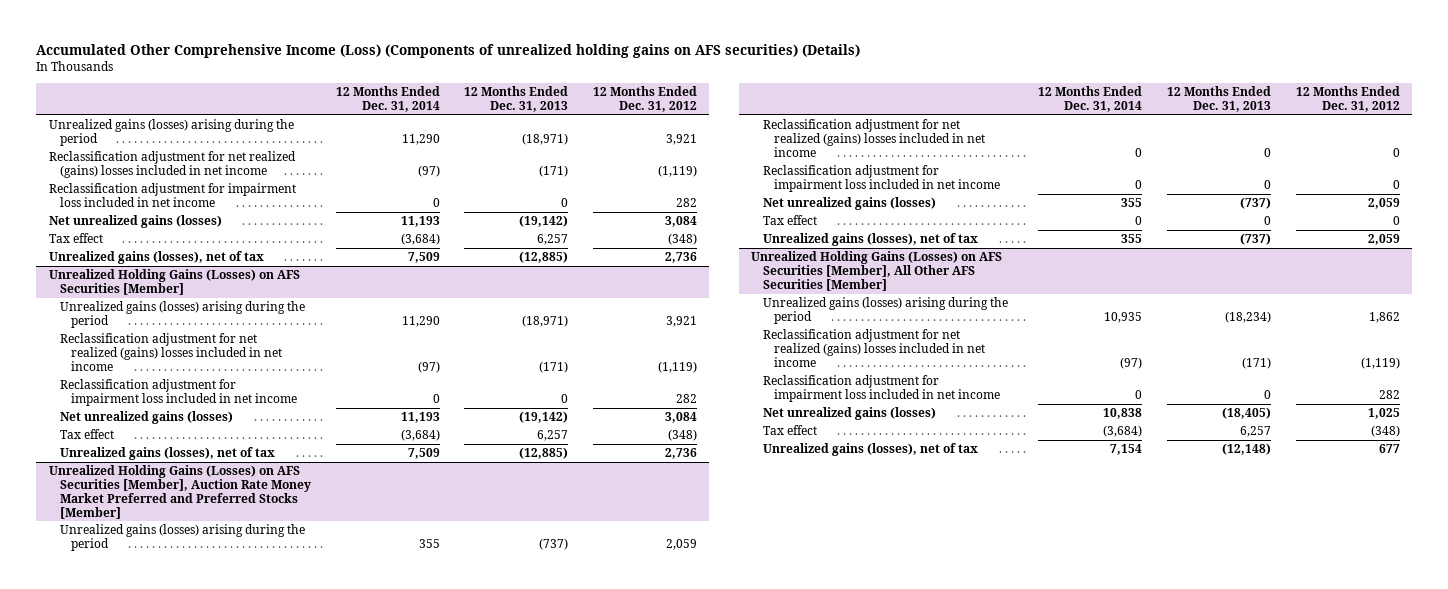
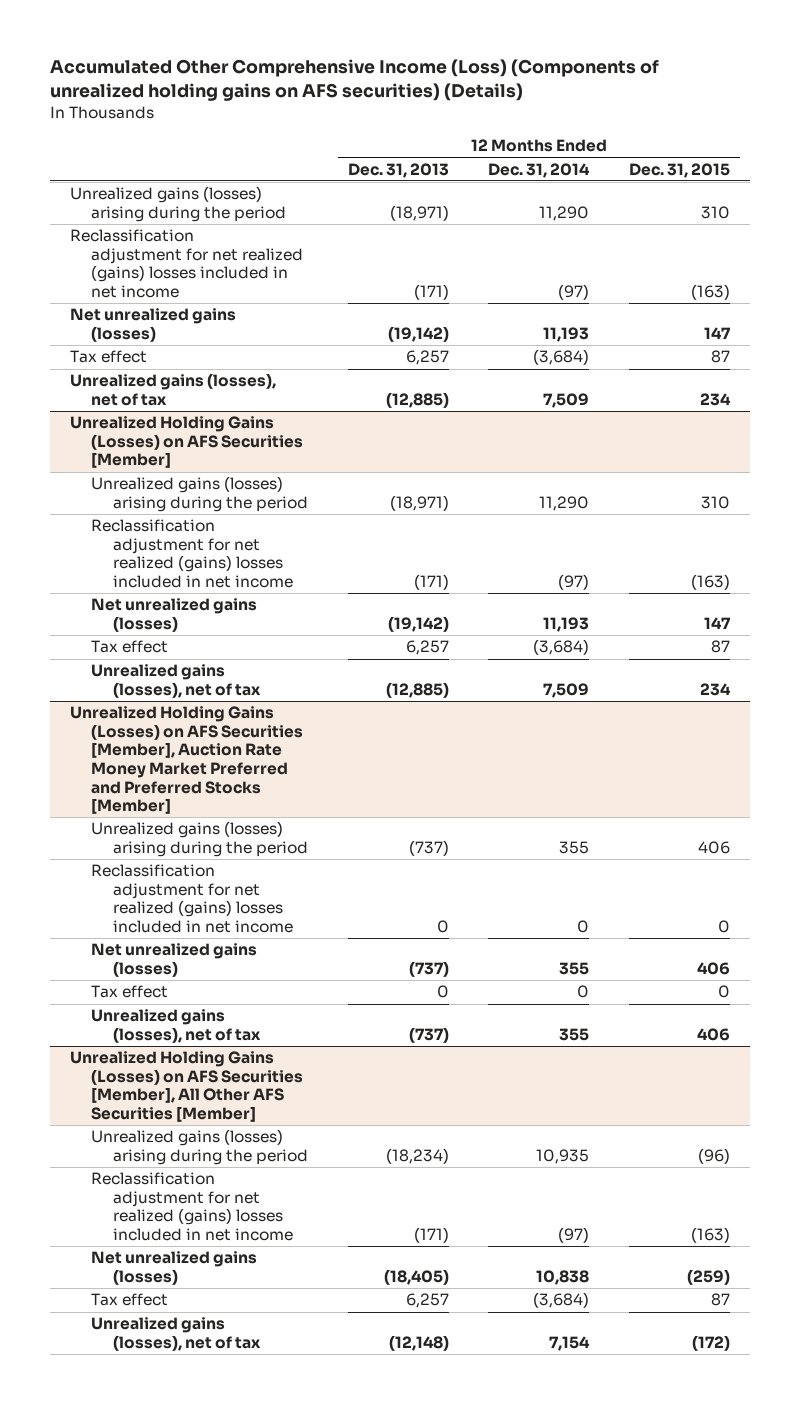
- | 12 Months Ended Dec. 31, 2014 | 12 Months Ended Dec. 31, 2013 | 12 Months Ended Dec. 31, 2012
+ | 12 Months Ended Dec. 31, 2013 | 12 Months Ended Dec. 31, 2014 | 12 Months Ended Dec. 31, 2015
- Reclassification adjustment for impairment loss included in net income | 0 | 0 | 282
@ Unrealized Holding Gains (Losses) on AFS Securities [Member]
- Reclassification adjustment for impairment loss included in net income | 0 | 0 | 282
@ Unrealized Holding Gains (Losses) on AFS Securities [Member], Auction Rate Money Market Preferred and Preferred Stocks [Member]
- Reclassification adjustment for impairment loss included in net income | 0 | 0 | 0
@ Unrealized Holding Gains (Losses) on AFS Securities [Member], All Other AFS Securities [Member]
- Reclassification adjustment for impairment loss included in net income | 0 | 0 | 282

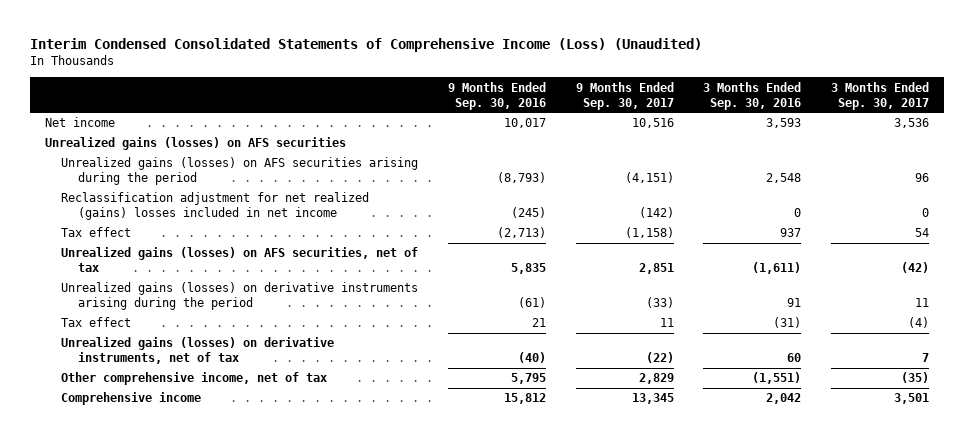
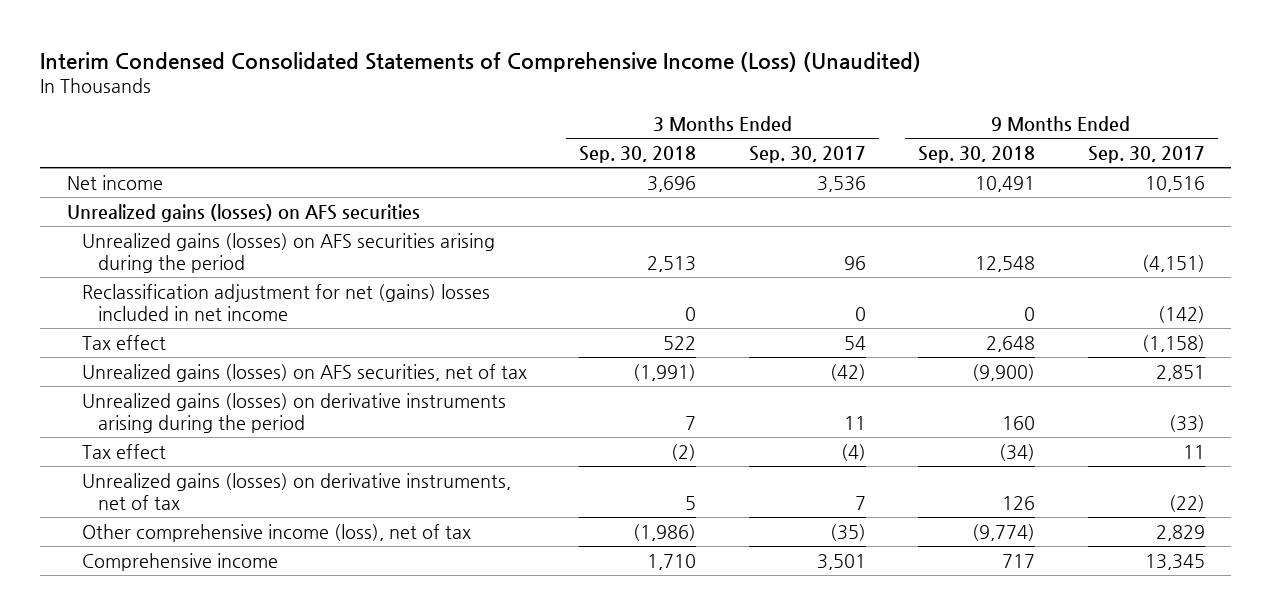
- | 9 Months Ended Sep. 30, 2016 | 9 Months Ended Sep. 30, 2017 | 3 Months Ended Sep. 30, 2016 | 3 Months Ended Sep. 30, 2017
+ | 3 Months Ended Sep. 30, 2018 | 3 Months Ended Sep. 30, 2017 | 9 Months Ended Sep. 30, 2018 | 9 Months Ended Sep. 30, 2017
- Reclassification adjustment for net realized (gains) losses included in net income | (245) | (142) | 0 | 0
+ Reclassification adjustment for net (gains) losses included in net income | 0 | 0 | 0 | (142)
- Other comprehensive income, net of tax | 5,795 | 2,829 | (1,551) | (35)
+ Other comprehensive income (loss), net of tax | (1,986) | (35) | (9,774) | 2,829

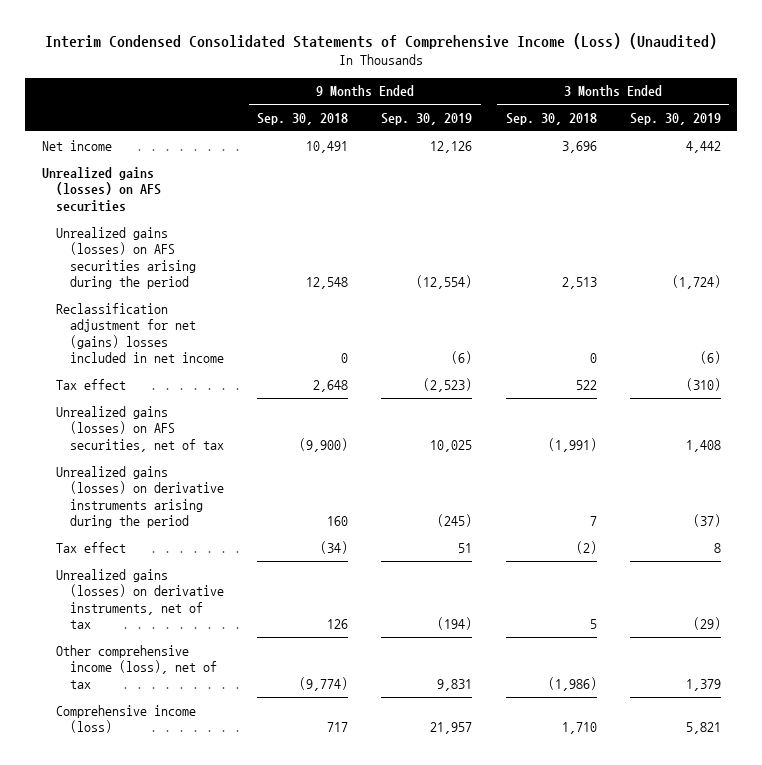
- | 3 Months Ended Sep. 30, 2018 | 3 Months Ended Sep. 30, 2017 | 9 Months Ended Sep. 30, 2018 | 9 Months Ended Sep. 30, 2017
+ | 9 Months Ended Sep. 30, 2018 | 9 Months Ended Sep. 30, 2019 | 3 Months Ended Sep. 30, 2018 | 3 Months Ended Sep. 30, 2019
- Comprehensive income | 1,710 | 3,501 | 717 | 13,345
+ Comprehensive income (loss) | 717 | 21,957 | 1,710 | 5,821

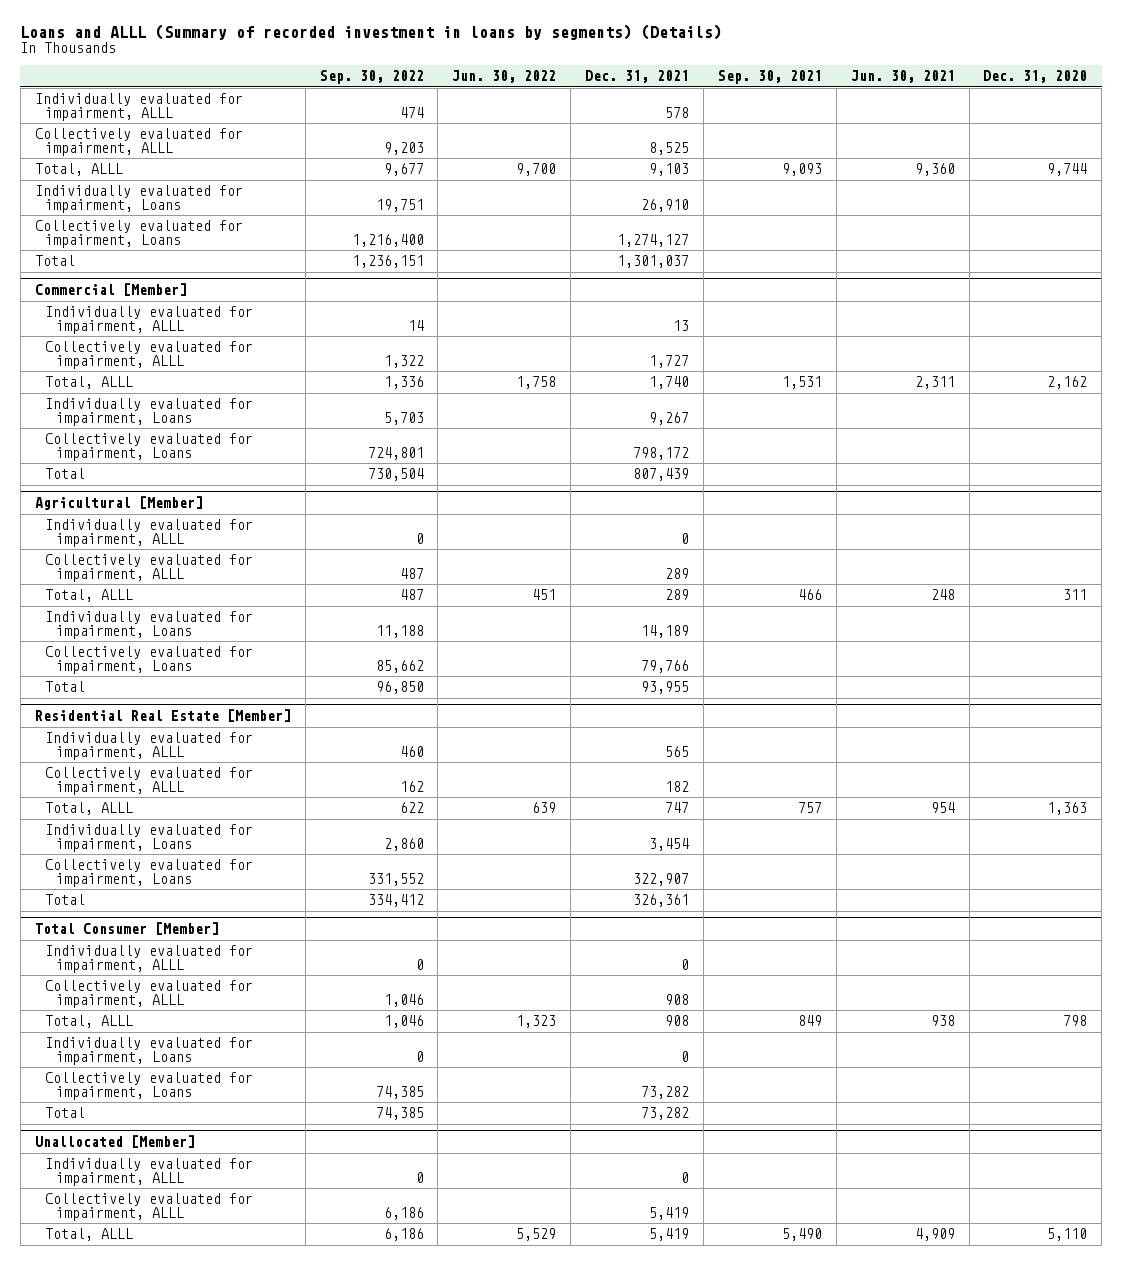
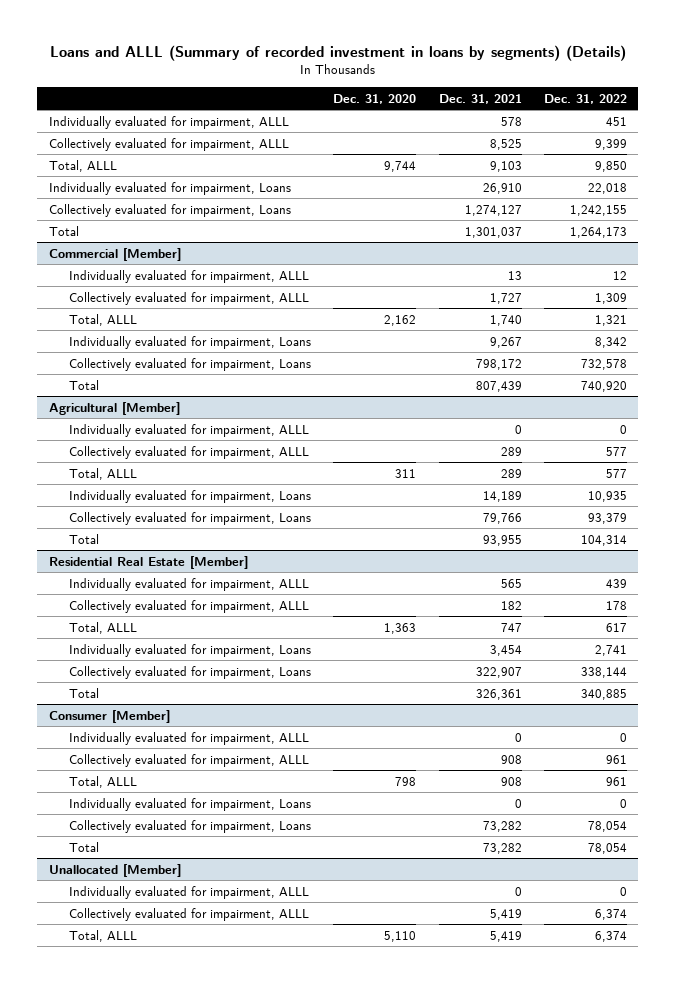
- | Sep. 30, 2022 | Jun. 30, 2022 | Dec. 31, 2021 | Sep. 30, 2021 | Jun. 30, 2021 | Dec. 31, 2020
+ | Dec. 31, 2020 | Dec. 31, 2021 | Dec. 31, 2022
- Total Consumer [Member]
+ Consumer [Member]

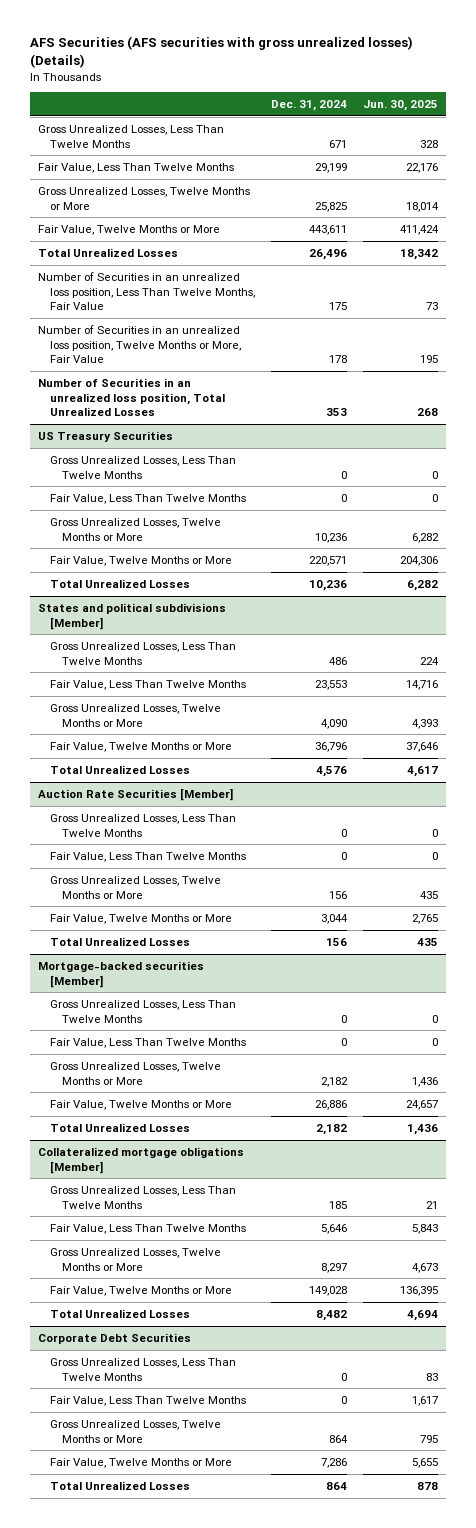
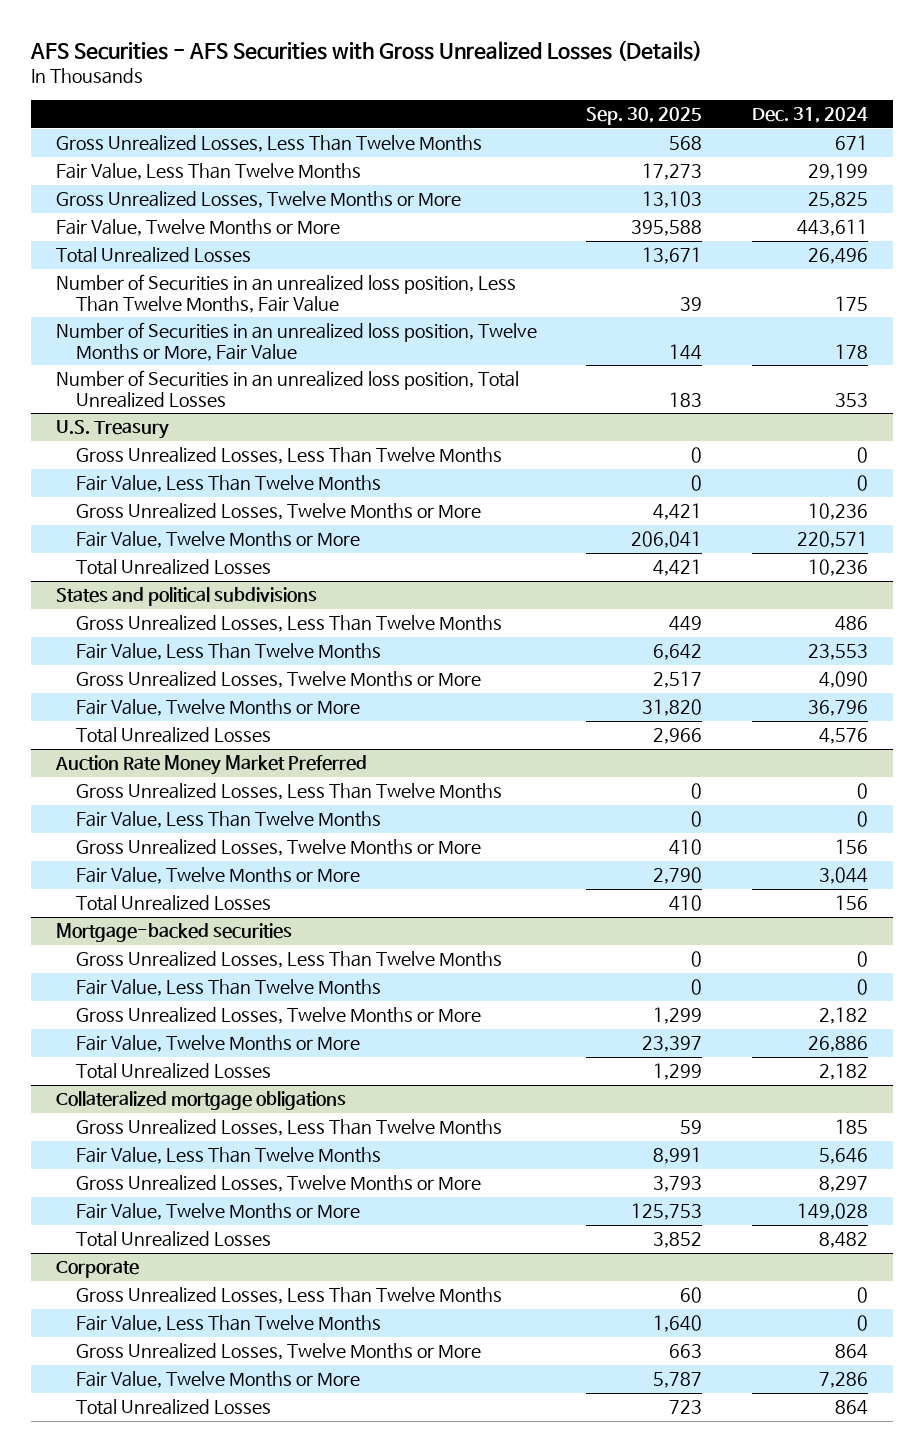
- AFS Securities (AFS securities with gross unrealized losses) (Details)
+ AFS Securities - AFS Securities with Gross Unrealized Losses (Details)
- | Dec. 31, 2024 | Jun. 30, 2025
+ | Sep. 30, 2025 | Dec. 31, 2024
- US Treasury Securities
+ U.S. Treasury
- States and political subdivisions [Member]
+ States and political subdivisions
- Auction Rate Securities [Member]
+ Auction Rate Money Market Preferred
- Mortgage-backed securities [Member]
+ Mortgage-backed securities
- Collateralized mortgage obligations [Member]
+ Collateralized mortgage obligations
- Corporate Debt Securities
+ Corporate

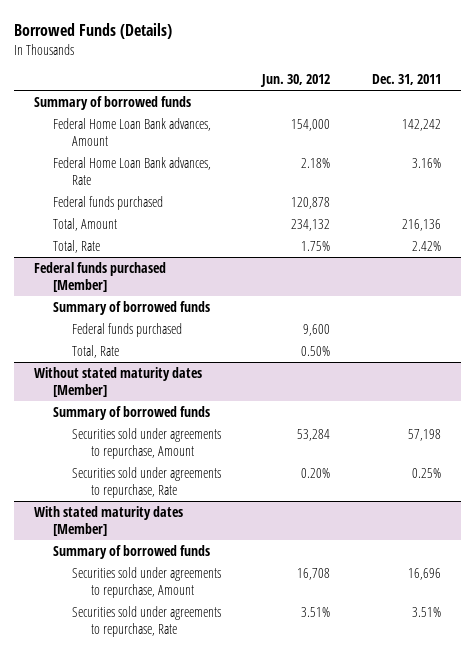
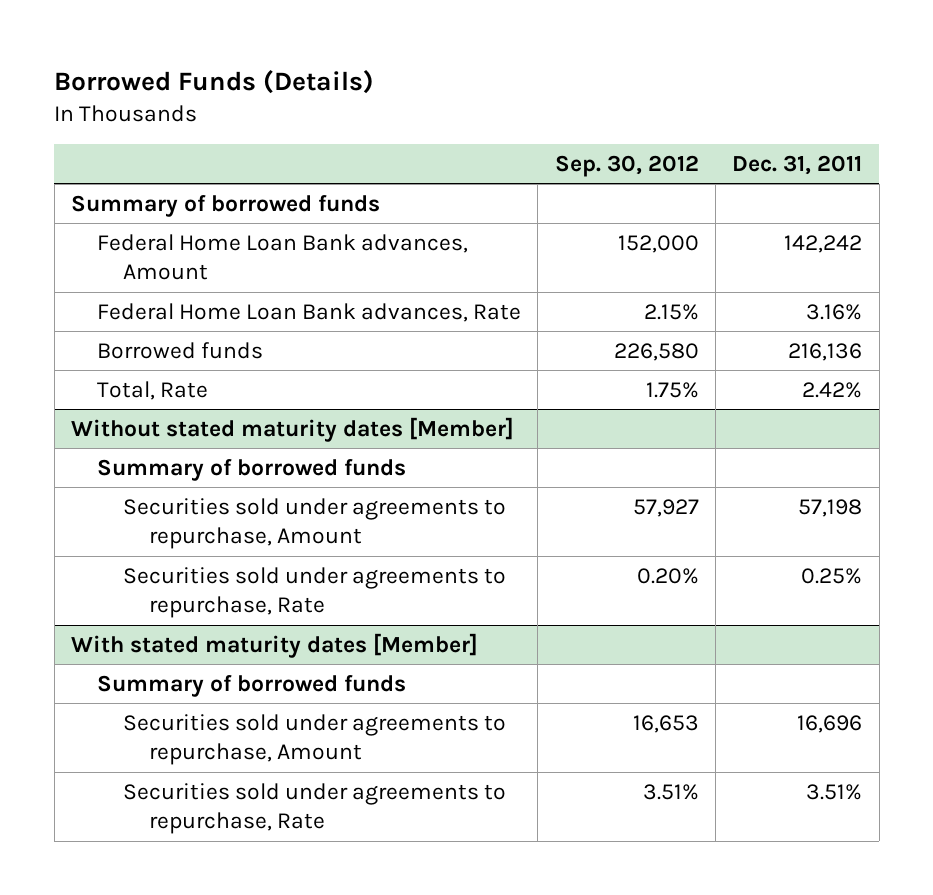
- | Jun. 30, 2012 | Dec. 31, 2011
+ | Sep. 30, 2012 | Dec. 31, 2011
- Federal funds purchased | 120,878 |
- Total, Amount | 234,132 | 216,136
+ Borrowed funds | 226,580 | 216,136
- Federal funds purchased [Member]
- Summary of borrowed funds
- Federal funds purchased | 9,600 |
- Total, Rate | 0.50% |

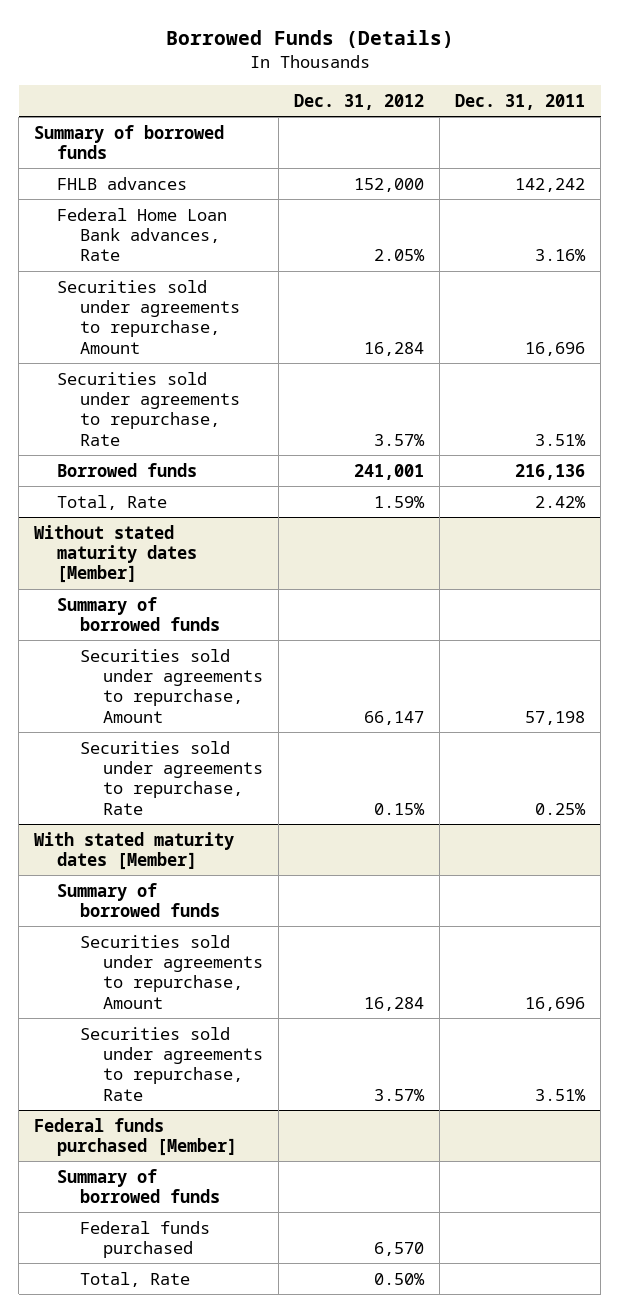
- | Sep. 30, 2012 | Dec. 31, 2011
+ | Dec. 31, 2012 | Dec. 31, 2011
- Federal Home Loan Bank advances, Amount | 152,000 | 142,242
+ FHLB advances | 152,000 | 142,242
+ Securities sold under agreements to repurchase, Amount | 16,284 | 16,696
+ Securities sold under agreements to repurchase, Rate | 3.57% | 3.51%
+ Federal funds purchased [Member]
+ Summary of borrowed funds
+ Federal funds purchased | 6,570 |
+ Total, Rate | 0.50% |

